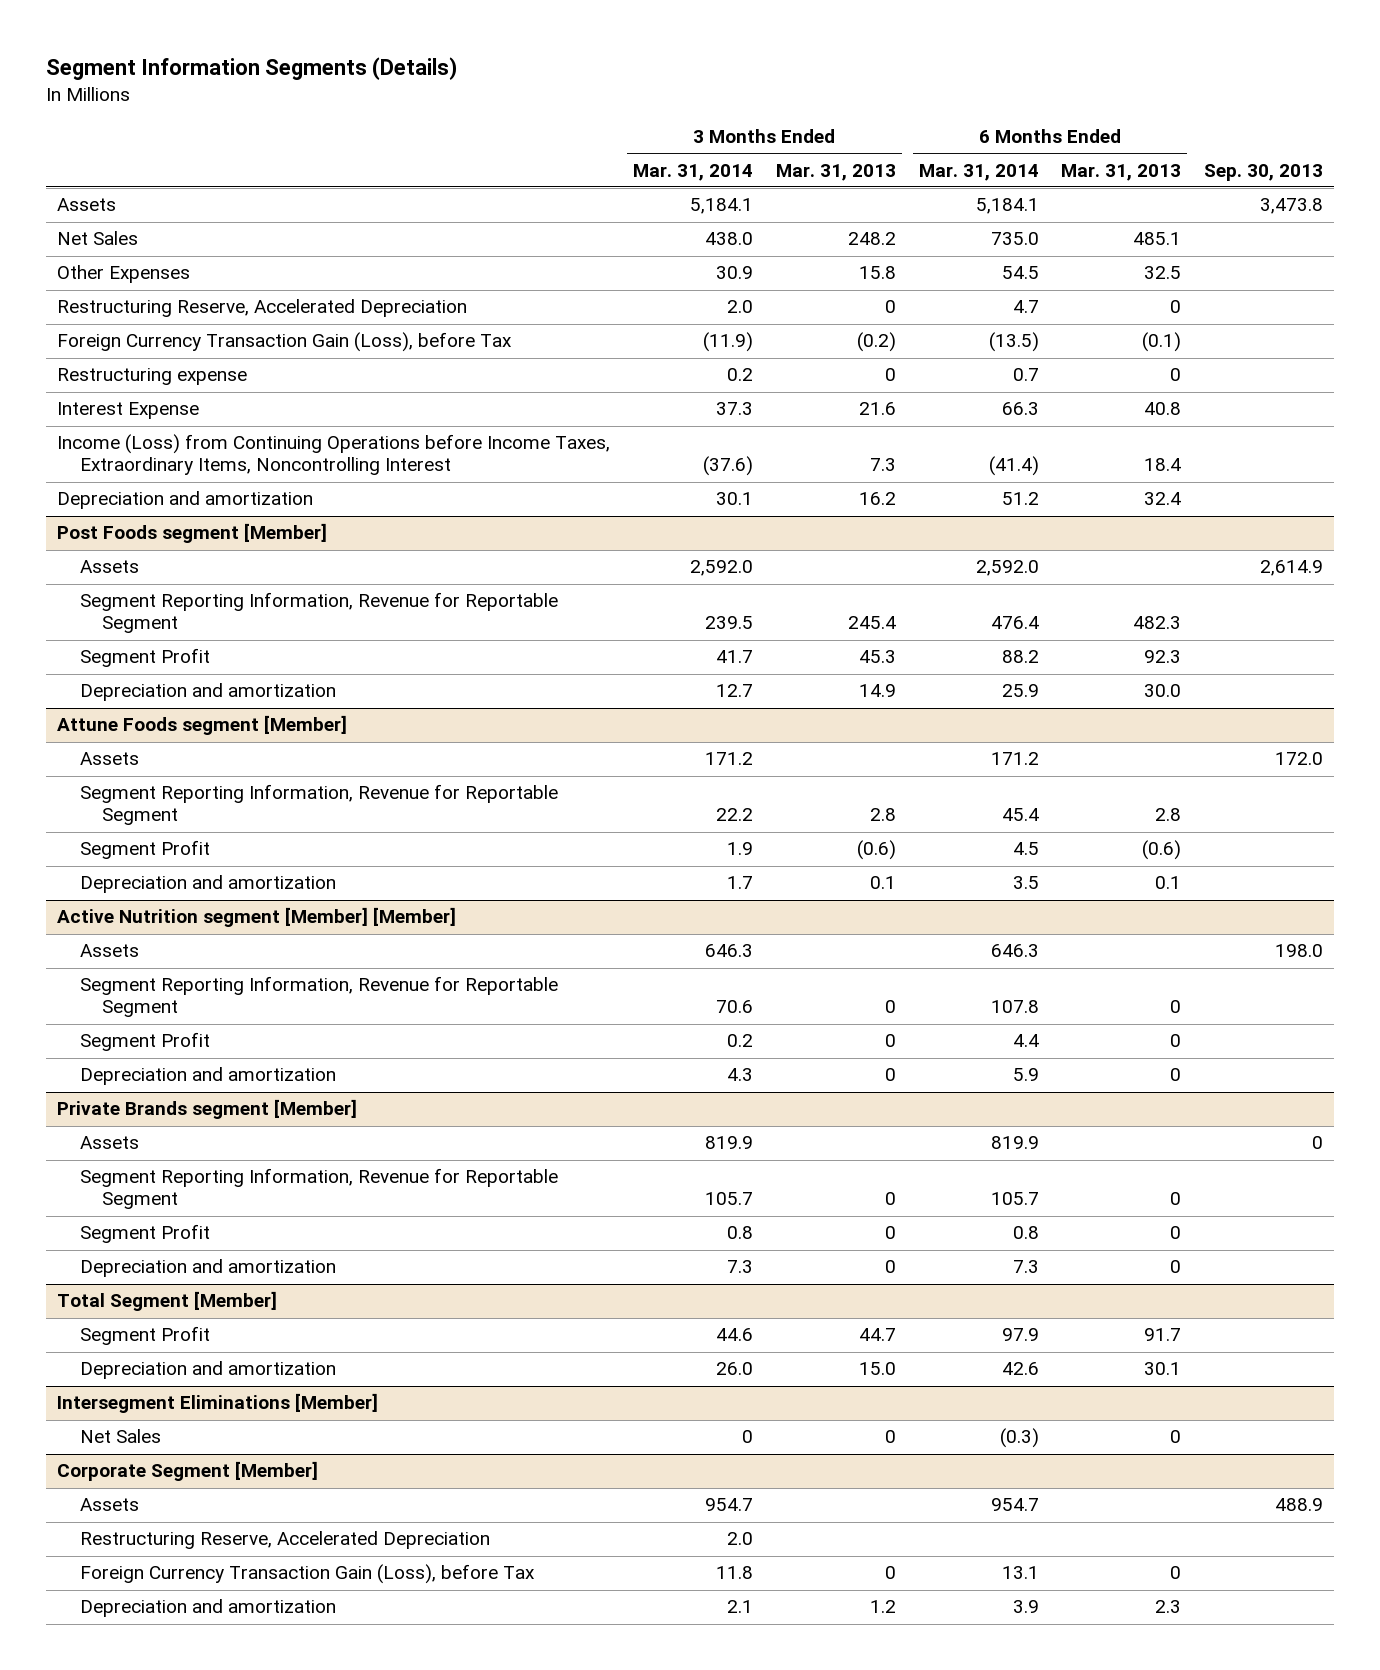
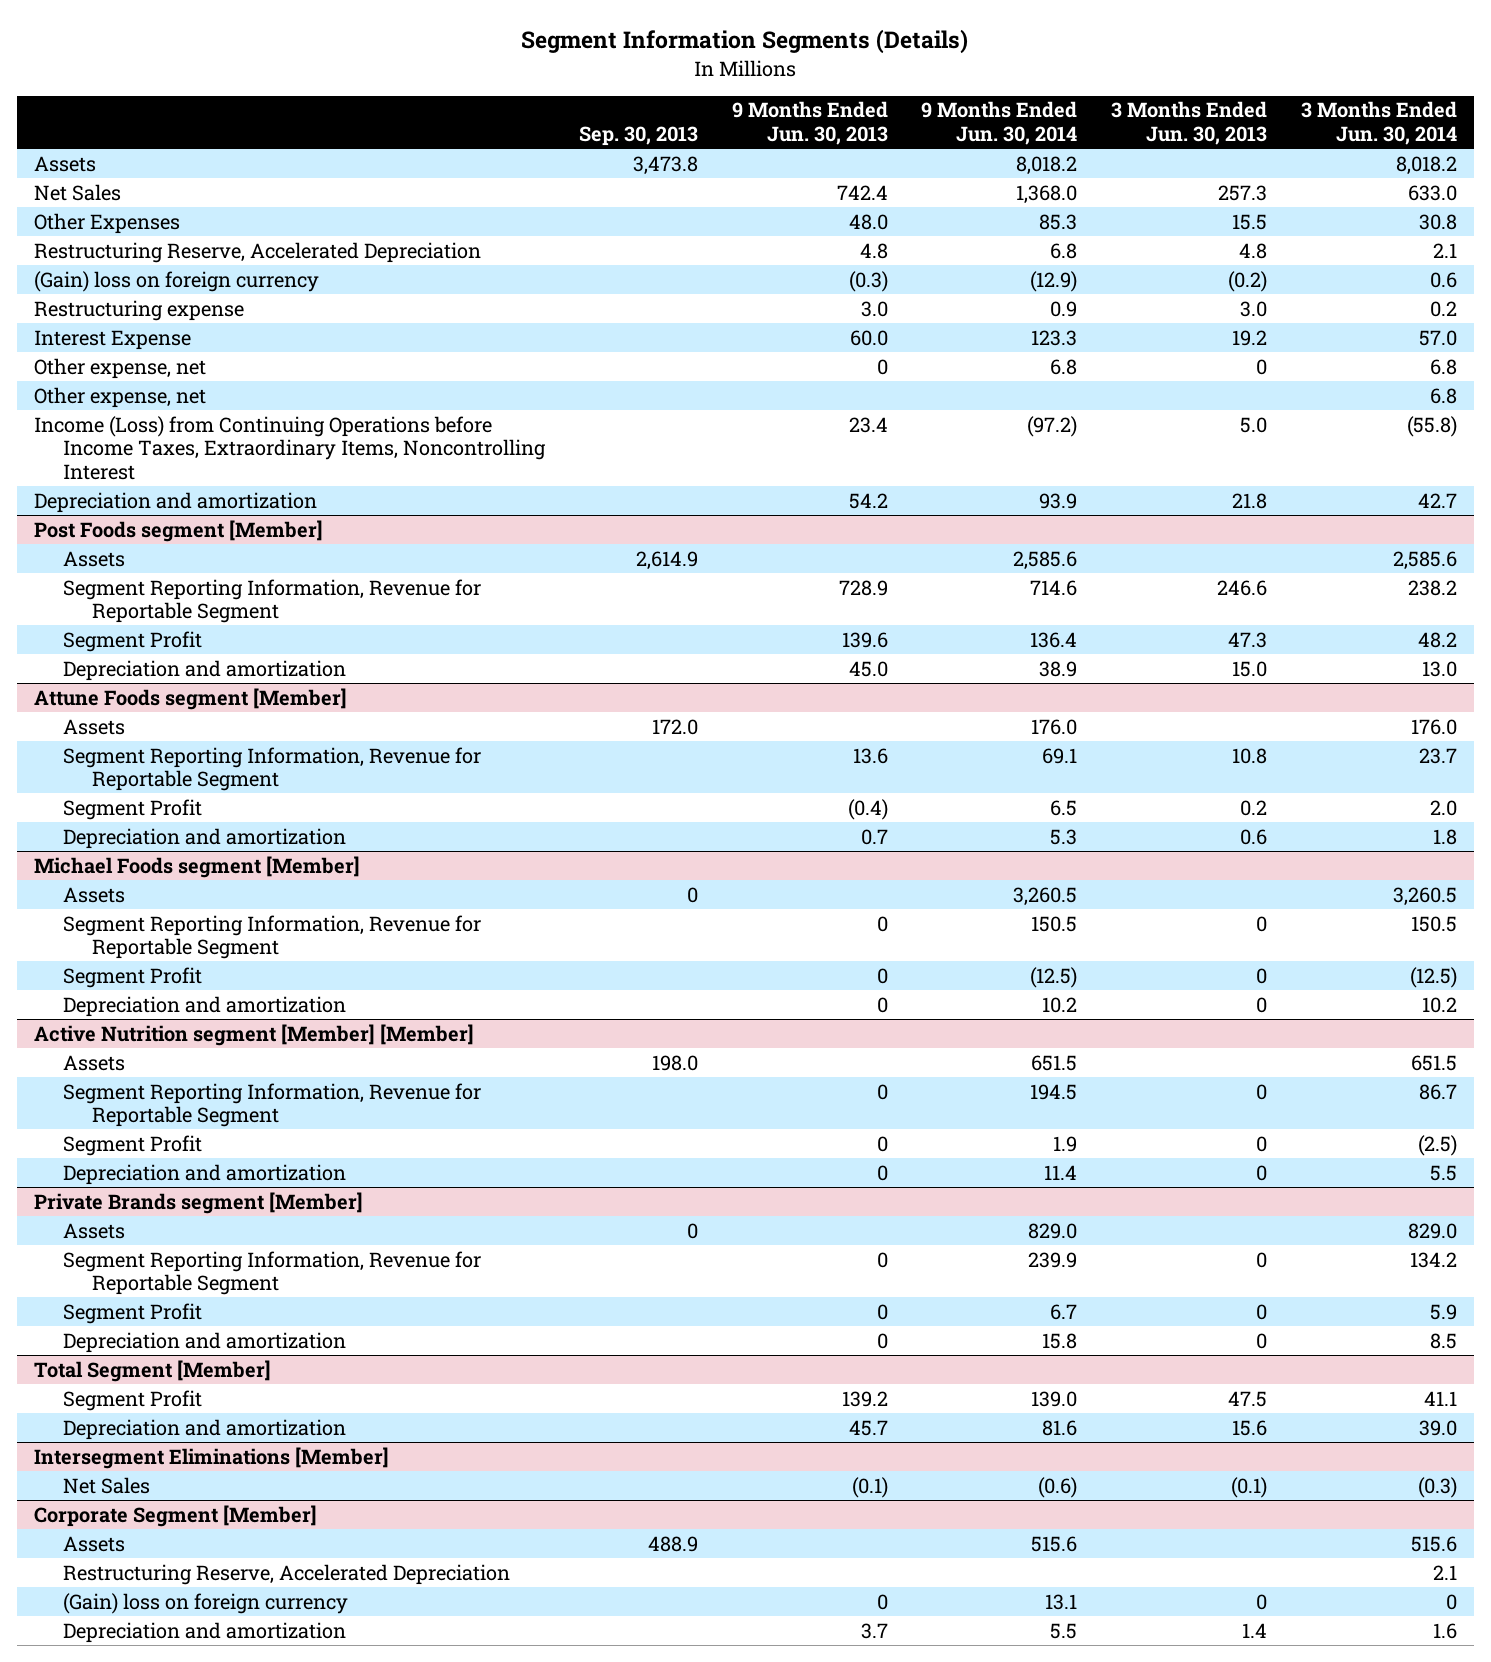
- | 3 Months Ended Mar. 31, 2014 | 3 Months Ended Mar. 31, 2013 | 6 Months Ended Mar. 31, 2014 | 6 Months Ended Mar. 31, 2013 | Sep. 30, 2013
+ | Sep. 30, 2013 | 9 Months Ended Jun. 30, 2013 | 9 Months Ended Jun. 30, 2014 | 3 Months Ended Jun. 30, 2013 | 3 Months Ended Jun. 30, 2014
- Foreign Currency Transaction Gain (Loss), before Tax | (11.9) | (0.2) | (13.5) | (0.1) |
+ (Gain) loss on foreign currency | | (0.3) | (12.9) | (0.2) | 0.6
+ Other expense, net | | 0 | 6.8 | 0 | 6.8
+ Other expense, net | | | | | 6.8
+ Michael Foods segment [Member]
+ Assets | 0 | | 3,260.5 | | 3,260.5
+ Segment Reporting Information, Revenue for Reportable Segment | | 0 | 150.5 | 0 | 150.5
+ Segment Profit | | 0 | (12.5) | 0 | (12.5)
+ Depreciation and amortization | | 0 | 10.2 | 0 | 10.2
@ Corporate Segment [Member]
- Foreign Currency Transaction Gain (Loss), before Tax | 11.8 | 0 | 13.1 | 0 |
+ (Gain) loss on foreign currency | | 0 | 13.1 | 0 | 0

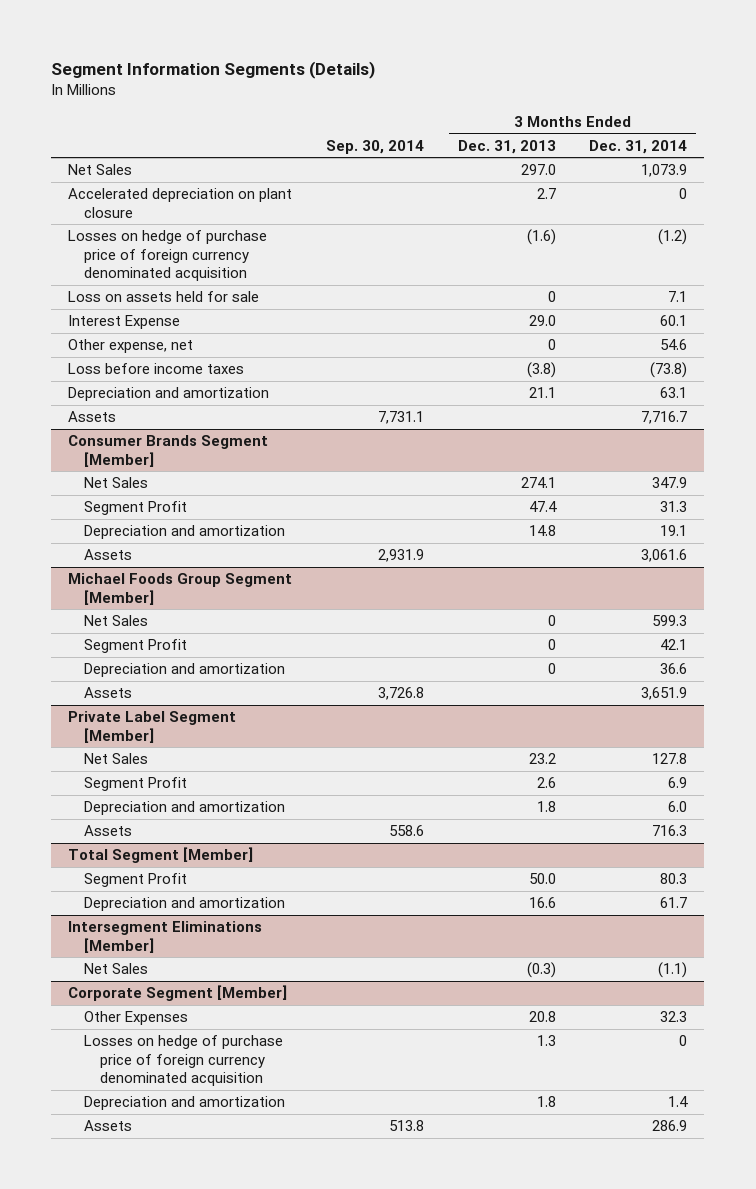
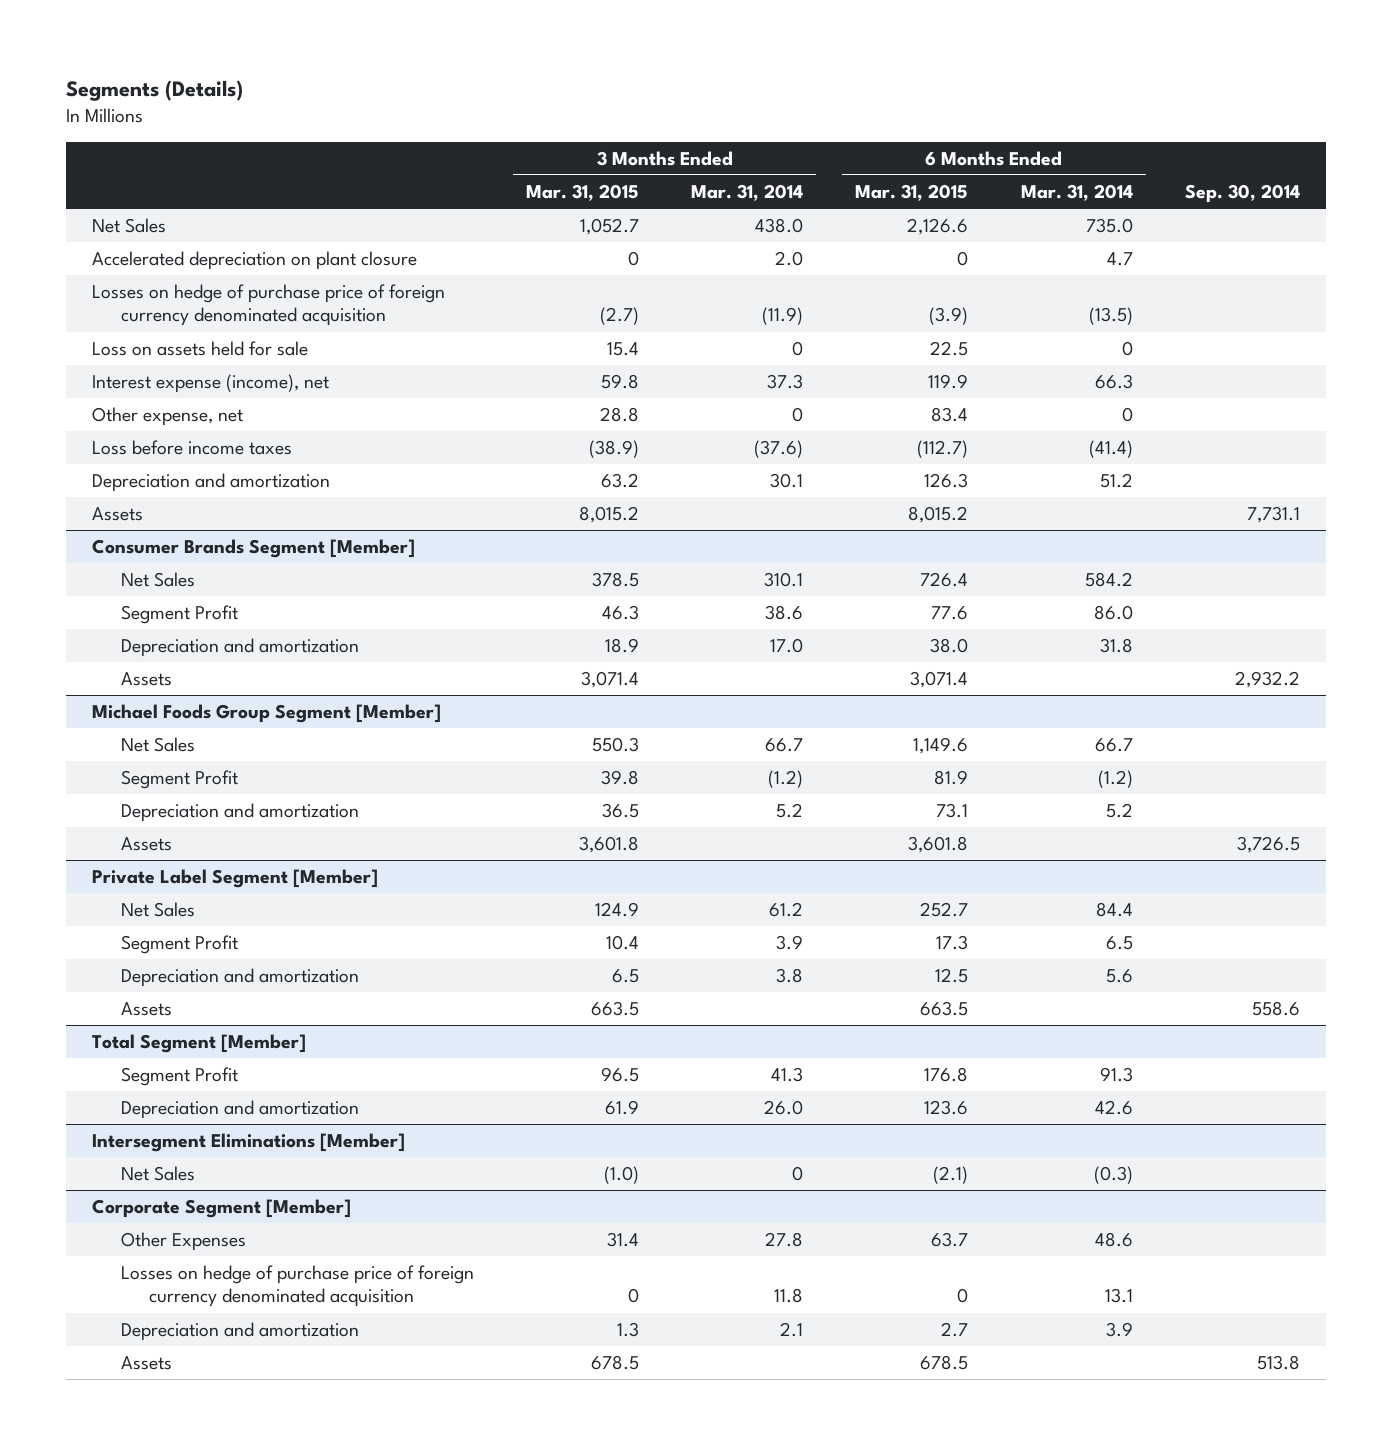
- Segment Information Segments (Details)
+ Segments (Details)
- | Sep. 30, 2014 | 3 Months Ended Dec. 31, 2013 | 3 Months Ended Dec. 31, 2014
+ | 3 Months Ended Mar. 31, 2015 | 3 Months Ended Mar. 31, 2014 | 6 Months Ended Mar. 31, 2015 | 6 Months Ended Mar. 31, 2014 | Sep. 30, 2014
- Interest Expense | | 29.0 | 60.1
+ Interest expense (income), net | 59.8 | 37.3 | 119.9 | 66.3 |
@ Consumer Brands Segment [Member]
- Assets | 2,931.9 | | 3,061.6
+ Assets | 3,071.4 | | 3,071.4 | | 2,932.2
@ Michael Foods Group Segment [Member]
- Assets | 3,726.8 | | 3,651.9
+ Assets | 3,601.8 | | 3,601.8 | | 3,726.5

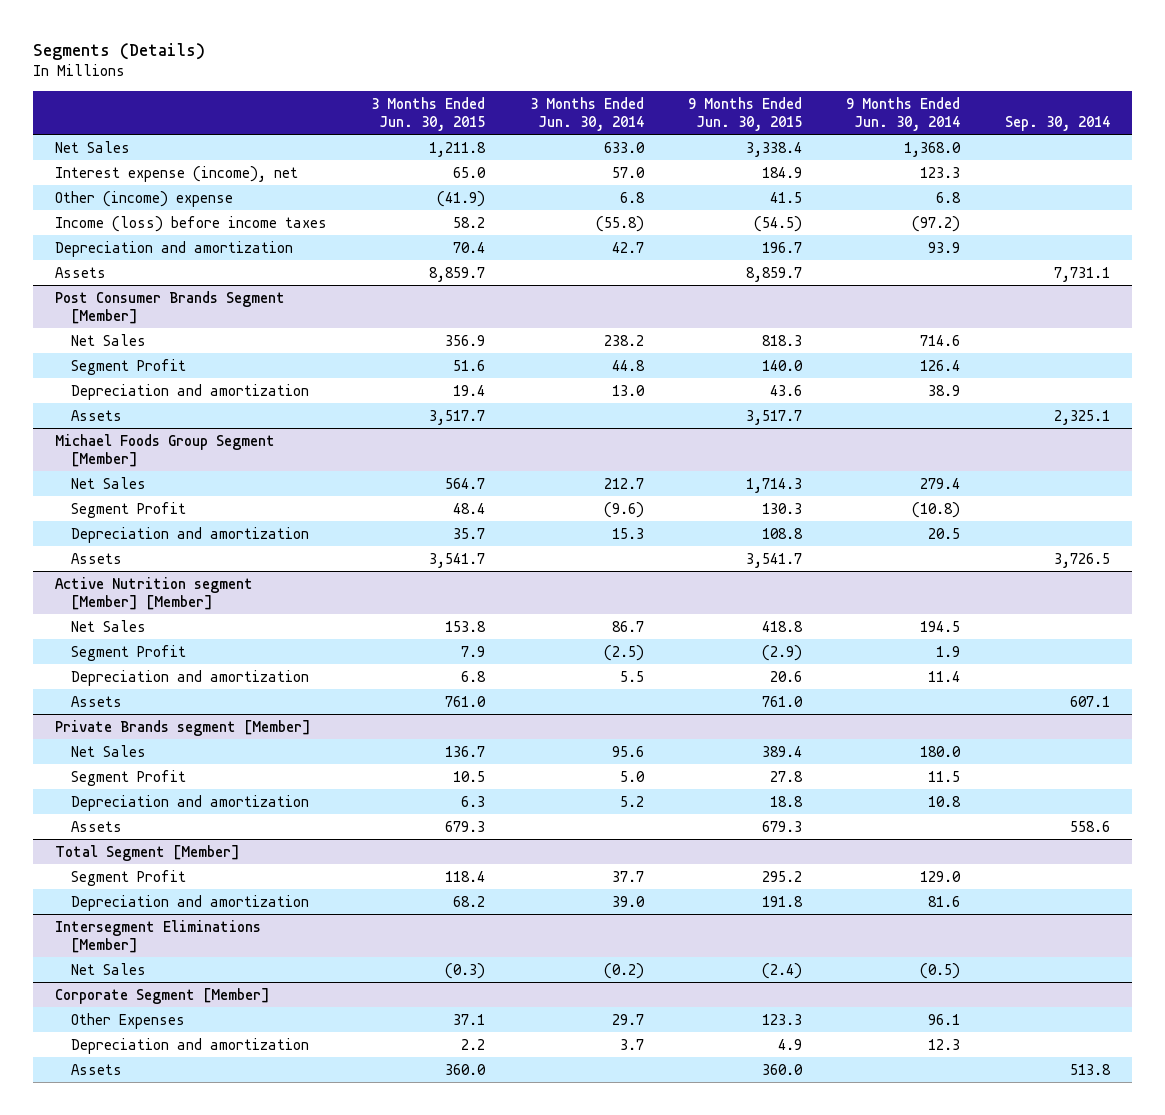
- | 3 Months Ended Mar. 31, 2015 | 3 Months Ended Mar. 31, 2014 | 6 Months Ended Mar. 31, 2015 | 6 Months Ended Mar. 31, 2014 | Sep. 30, 2014
+ | 3 Months Ended Jun. 30, 2015 | 3 Months Ended Jun. 30, 2014 | 9 Months Ended Jun. 30, 2015 | 9 Months Ended Jun. 30, 2014 | Sep. 30, 2014
- Accelerated depreciation on plant closure | 0 | 2.0 | 0 | 4.7 |
- Losses on hedge of purchase price of foreign currency denominated acquisition | (2.7) | (11.9) | (3.9) | (13.5) |
- Loss on assets held for sale | 15.4 | 0 | 22.5 | 0 |
- Other expense, net | 28.8 | 0 | 83.4 | 0 |
- Loss before income taxes | (38.9) | (37.6) | (112.7) | (41.4) |
+ Other (income) expense | (41.9) | 6.8 | 41.5 | 6.8 |
+ Income (loss) before income taxes | 58.2 | (55.8) | (54.5) | (97.2) |
- Consumer Brands Segment [Member]
- Net Sales | 378.5 | 310.1 | 726.4 | 584.2 |
- Segment Profit | 46.3 | 38.6 | 77.6 | 86.0 |
- Depreciation and amortization | 18.9 | 17.0 | 38.0 | 31.8 |
- Assets | 3,071.4 | | 3,071.4 | | 2,932.2
+ Post Consumer Brands Segment [Member]
+ Net Sales | 356.9 | 238.2 | 818.3 | 714.6 |
+ Segment Profit | 51.6 | 44.8 | 140.0 | 126.4 |
+ Depreciation and amortization | 19.4 | 13.0 | 43.6 | 38.9 |
+ Assets | 3,517.7 | | 3,517.7 | | 2,325.1
- Private Label Segment [Member]
+ Active Nutrition segment [Member] [Member]
+ Net Sales | 153.8 | 86.7 | 418.8 | 194.5 |
+ Segment Profit | 7.9 | (2.5) | (2.9) | 1.9 |
+ Depreciation and amortization | 6.8 | 5.5 | 20.6 | 11.4 |
+ Assets | 761.0 | | 761.0 | | 607.1
+ Private Brands segment [Member]
@ Corporate Segment [Member]
- Losses on hedge of purchase price of foreign currency denominated acquisition | 0 | 11.8 | 0 | 13.1 |

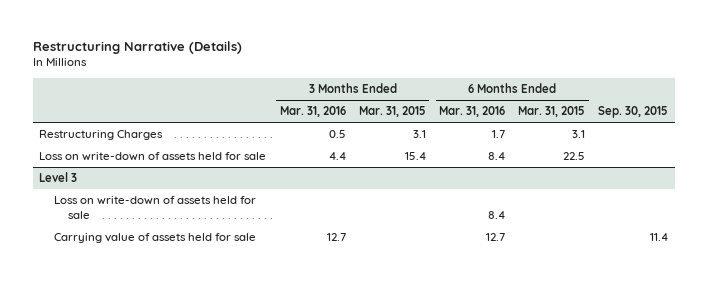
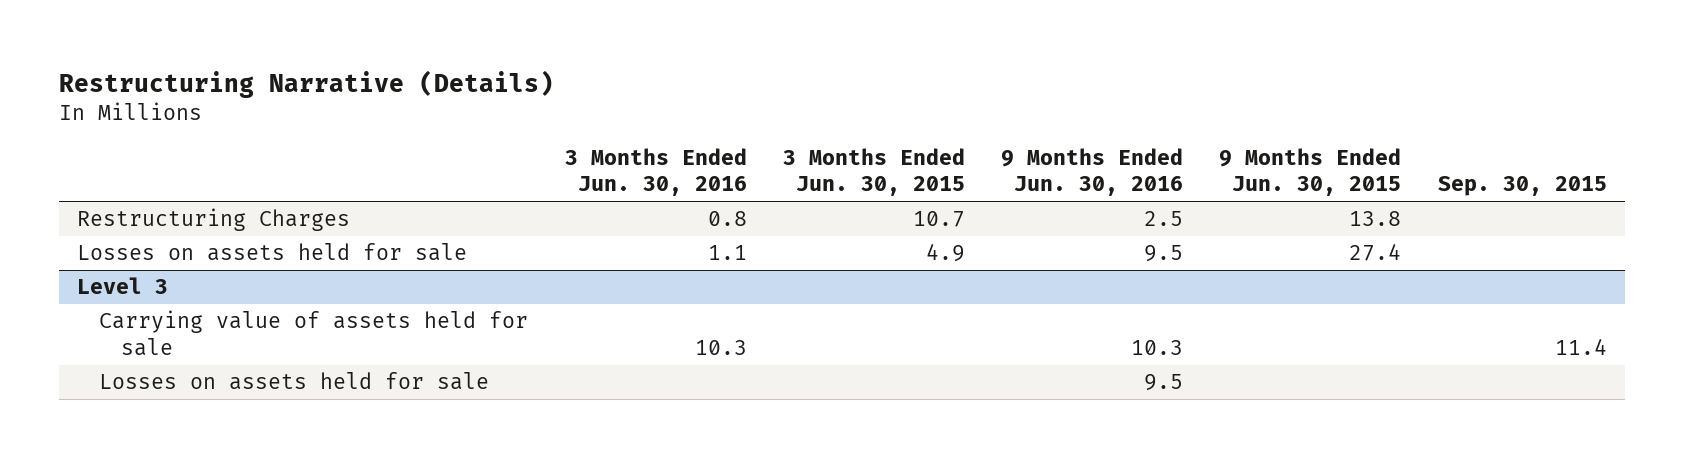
- | 3 Months Ended Mar. 31, 2016 | 3 Months Ended Mar. 31, 2015 | 6 Months Ended Mar. 31, 2016 | 6 Months Ended Mar. 31, 2015 | Sep. 30, 2015
+ | 3 Months Ended Jun. 30, 2016 | 3 Months Ended Jun. 30, 2015 | 9 Months Ended Jun. 30, 2016 | 9 Months Ended Jun. 30, 2015 | Sep. 30, 2015
- Loss on write-down of assets held for sale | 4.4 | 15.4 | 8.4 | 22.5 |
+ Losses on assets held for sale | 1.1 | 4.9 | 9.5 | 27.4 |
@ Level 3
- Loss on write-down of assets held for sale | | | 8.4 | |
+ Losses on assets held for sale | | | 9.5 | |

